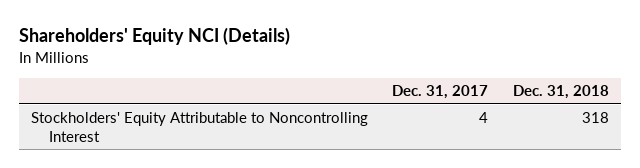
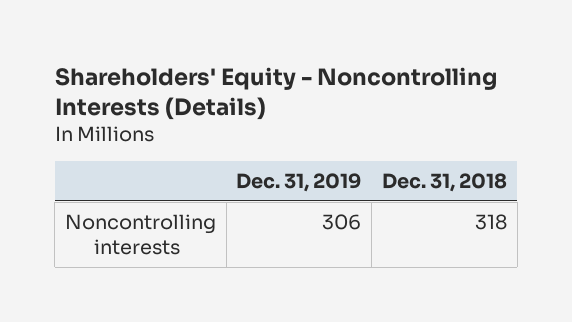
- Shareholders' Equity NCI (Details)
+ Shareholders' Equity - Noncontrolling Interests (Details)
- | Dec. 31, 2017 | Dec. 31, 2018
+ | Dec. 31, 2019 | Dec. 31, 2018
- Stockholders' Equity Attributable to Noncontrolling Interest | 4 | 318
+ Noncontrolling interests | 306 | 318

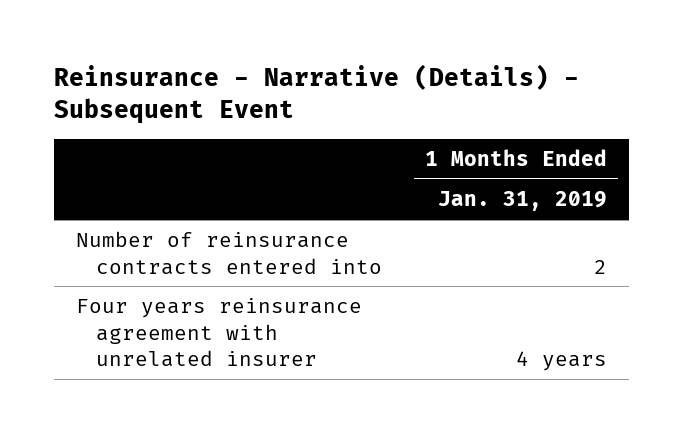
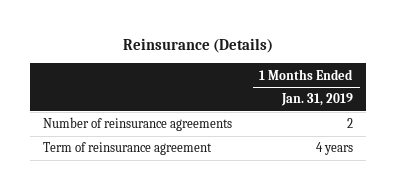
- Reinsurance - Narrative (Details) - Subsequent Event
+ Reinsurance (Details)
- Number of reinsurance contracts entered into | 2
- Four years reinsurance agreement with unrelated insurer | 4 years
+ Number of reinsurance agreements | 2
+ Term of reinsurance agreement | 4 years

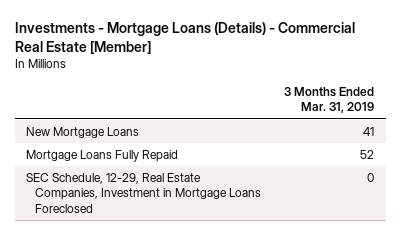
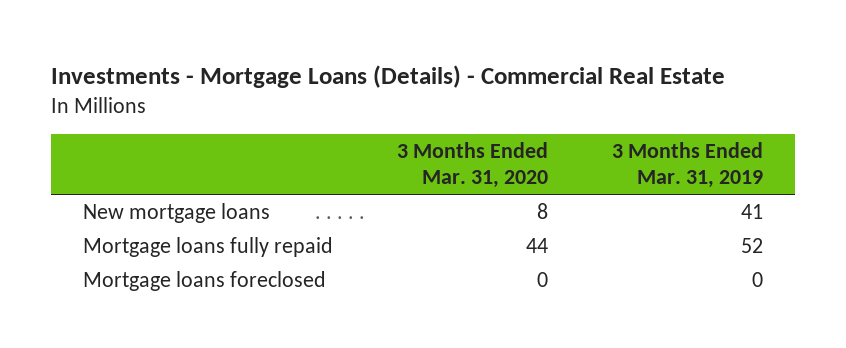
- Investments - Mortgage Loans (Details) - Commercial Real Estate [Member]
+ Investments - Mortgage Loans (Details) - Commercial Real Estate
- | 3 Months Ended Mar. 31, 2019
+ | 3 Months Ended Mar. 31, 2020 | 3 Months Ended Mar. 31, 2019
- New Mortgage Loans | 41
- Mortgage Loans Fully Repaid | 52
- SEC Schedule, 12-29, Real Estate Companies, Investment in Mortgage Loans Foreclosed | 0
+ New mortgage loans | 8 | 41
+ Mortgage loans fully repaid | 44 | 52
+ Mortgage loans foreclosed | 0 | 0

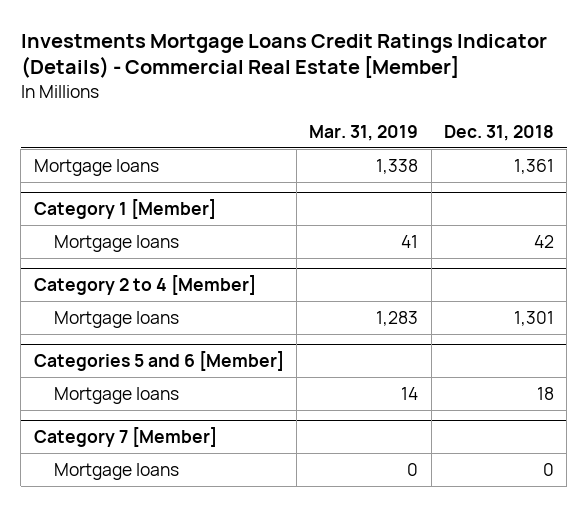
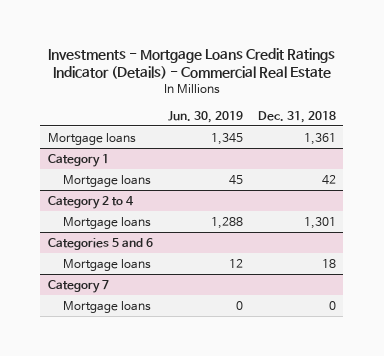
- Investments Mortgage Loans Credit Ratings Indicator (Details) - Commercial Real Estate [Member]
+ Investments - Mortgage Loans Credit Ratings Indicator (Details) - Commercial Real Estate
- | Mar. 31, 2019 | Dec. 31, 2018
+ | Jun. 30, 2019 | Dec. 31, 2018
- Category 1 [Member]
+ Category 1
- Category 2 to 4 [Member]
+ Category 2 to 4
- Categories 5 and 6 [Member]
+ Categories 5 and 6
- Category 7 [Member]
+ Category 7

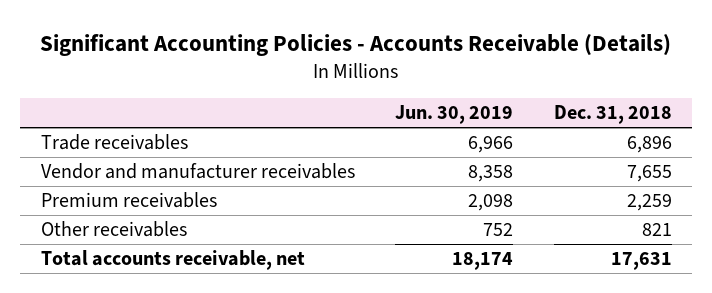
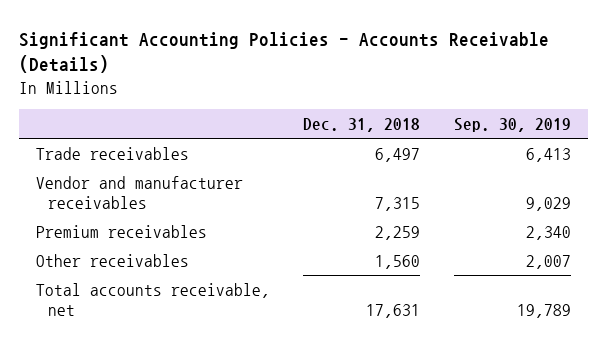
- | Jun. 30, 2019 | Dec. 31, 2018
+ | Dec. 31, 2018 | Sep. 30, 2019
- Trade receivables | 6,966 | 6,896
- Vendor and manufacturer receivables | 8,358 | 7,655
+ Trade receivables | 6,497 | 6,413
+ Vendor and manufacturer receivables | 7,315 | 9,029
- Other receivables | 752 | 821
+ Other receivables | 1,560 | 2,007

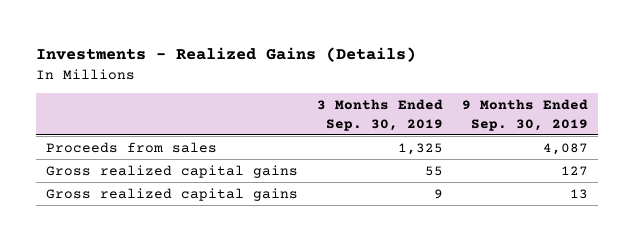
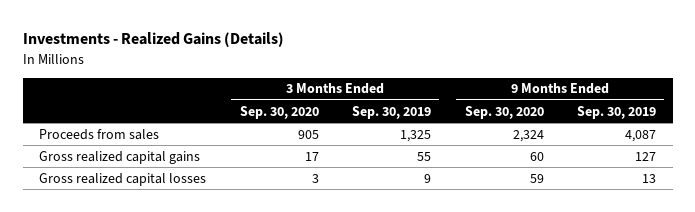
- | 3 Months Ended Sep. 30, 2019 | 9 Months Ended Sep. 30, 2019
+ | 3 Months Ended Sep. 30, 2020 | 3 Months Ended Sep. 30, 2019 | 9 Months Ended Sep. 30, 2020 | 9 Months Ended Sep. 30, 2019
- Gross realized capital gains | 9 | 13
+ Gross realized capital losses | 3 | 9 | 59 | 13

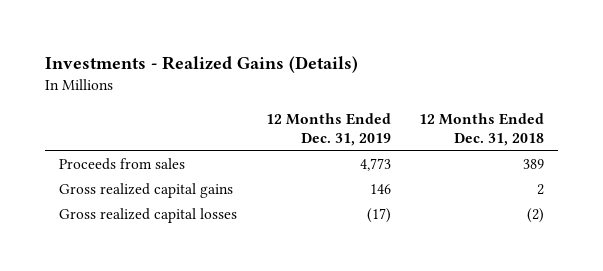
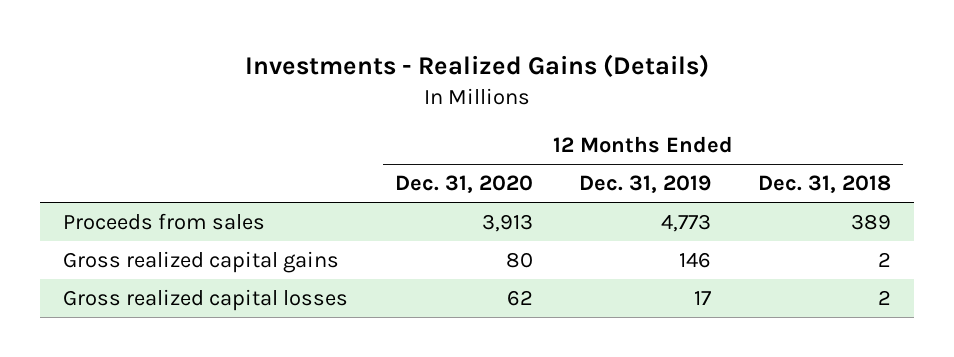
- | 12 Months Ended Dec. 31, 2019 | 12 Months Ended Dec. 31, 2018
+ | 12 Months Ended Dec. 31, 2020 | 12 Months Ended Dec. 31, 2019 | 12 Months Ended Dec. 31, 2018
- Gross realized capital losses | (17) | (2)
+ Gross realized capital losses | 62 | 17 | 2

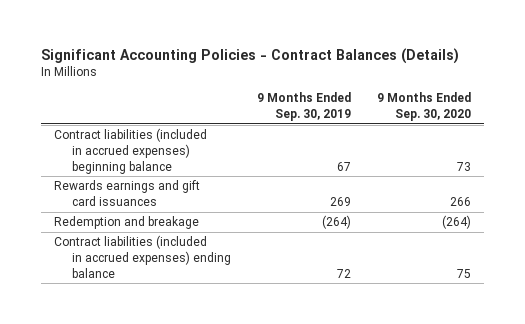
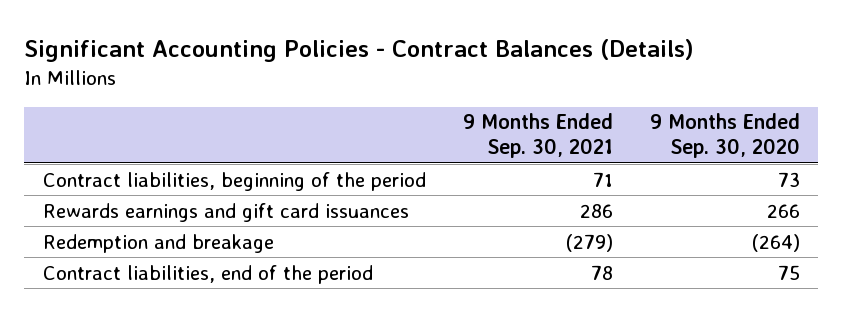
- | 9 Months Ended Sep. 30, 2019 | 9 Months Ended Sep. 30, 2020
+ | 9 Months Ended Sep. 30, 2021 | 9 Months Ended Sep. 30, 2020
- Contract liabilities (included in accrued expenses) beginning balance | 67 | 73
+ Contract liabilities, beginning of the period | 71 | 73
- Contract liabilities (included in accrued expenses) ending balance | 72 | 75
+ Contract liabilities, end of the period | 78 | 75

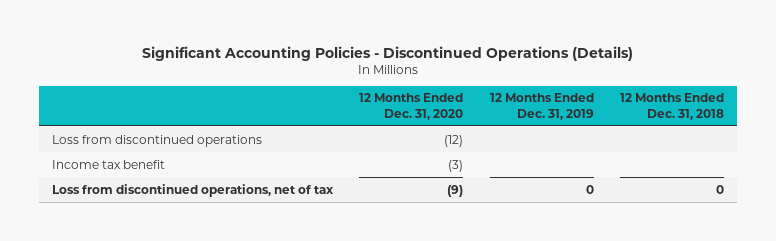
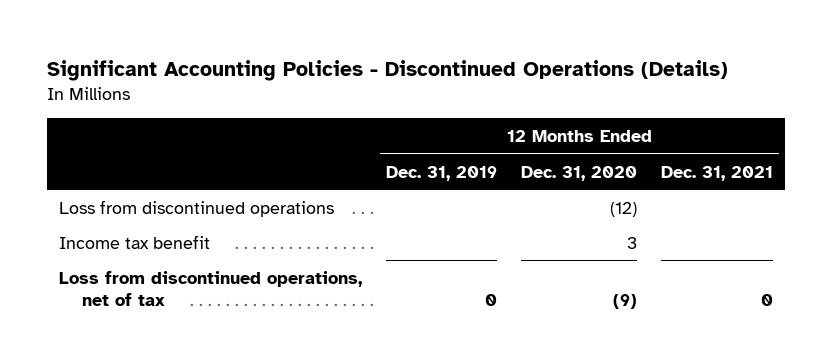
- | 12 Months Ended Dec. 31, 2020 | 12 Months Ended Dec. 31, 2019 | 12 Months Ended Dec. 31, 2018
+ | 12 Months Ended Dec. 31, 2019 | 12 Months Ended Dec. 31, 2020 | 12 Months Ended Dec. 31, 2021
- Income tax benefit | (3) | |
+ Income tax benefit | | 3 |

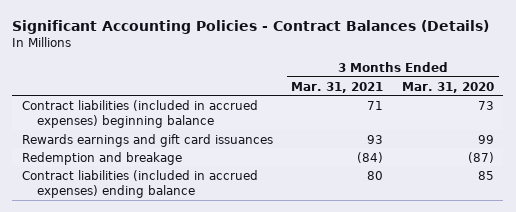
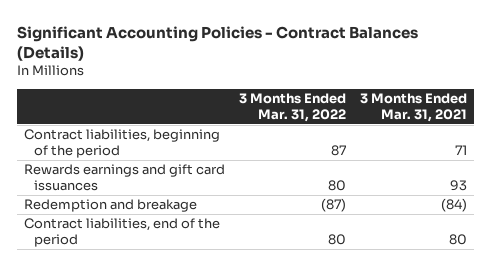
- | 3 Months Ended Mar. 31, 2021 | 3 Months Ended Mar. 31, 2020
+ | 3 Months Ended Mar. 31, 2022 | 3 Months Ended Mar. 31, 2021
- Contract liabilities (included in accrued expenses) beginning balance | 71 | 73
+ Contract liabilities, beginning of the period | 87 | 71
- Contract liabilities (included in accrued expenses) ending balance | 80 | 85
+ Contract liabilities, end of the period | 80 | 80

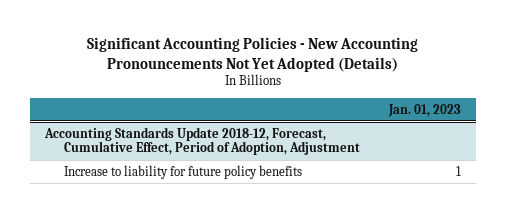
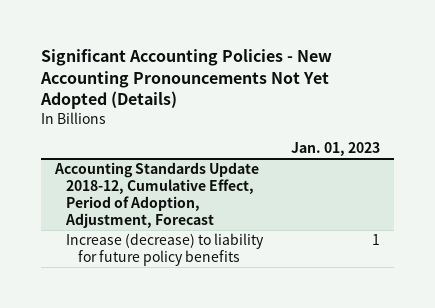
- Accounting Standards Update 2018-12, Forecast, Cumulative Effect, Period of Adoption, Adjustment
- Increase to liability for future policy benefits | 1
+ Accounting Standards Update 2018-12, Cumulative Effect, Period of Adoption, Adjustment, Forecast
+ Increase (decrease) to liability for future policy benefits | 1

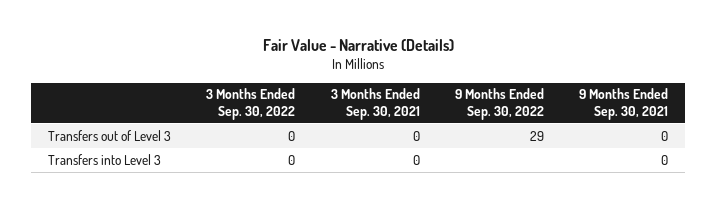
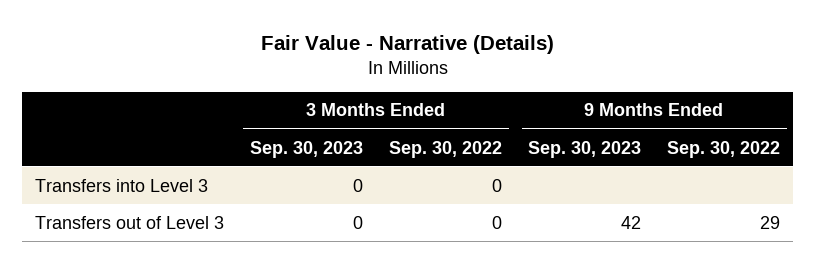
- | 3 Months Ended Sep. 30, 2022 | 3 Months Ended Sep. 30, 2021 | 9 Months Ended Sep. 30, 2022 | 9 Months Ended Sep. 30, 2021
+ | 3 Months Ended Sep. 30, 2023 | 3 Months Ended Sep. 30, 2022 | 9 Months Ended Sep. 30, 2023 | 9 Months Ended Sep. 30, 2022
moved down: Transfers out of Level 3 | 0 | 0 | 42 | 29

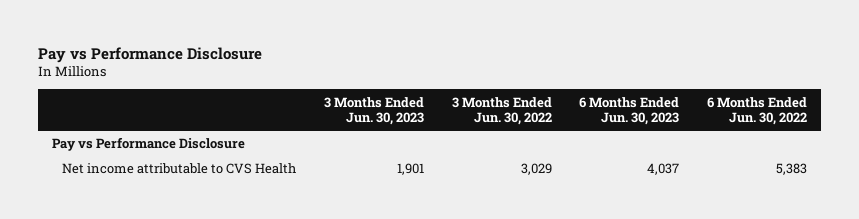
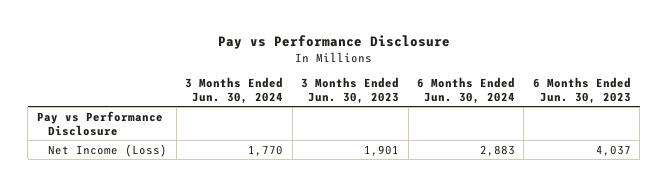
- | 3 Months Ended Jun. 30, 2023 | 3 Months Ended Jun. 30, 2022 | 6 Months Ended Jun. 30, 2023 | 6 Months Ended Jun. 30, 2022
+ | 3 Months Ended Jun. 30, 2024 | 3 Months Ended Jun. 30, 2023 | 6 Months Ended Jun. 30, 2024 | 6 Months Ended Jun. 30, 2023
- Net income attributable to CVS Health | 1,901 | 3,029 | 4,037 | 5,383
+ Net Income (Loss) | 1,770 | 1,901 | 2,883 | 4,037

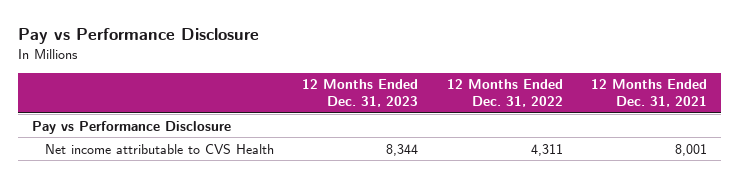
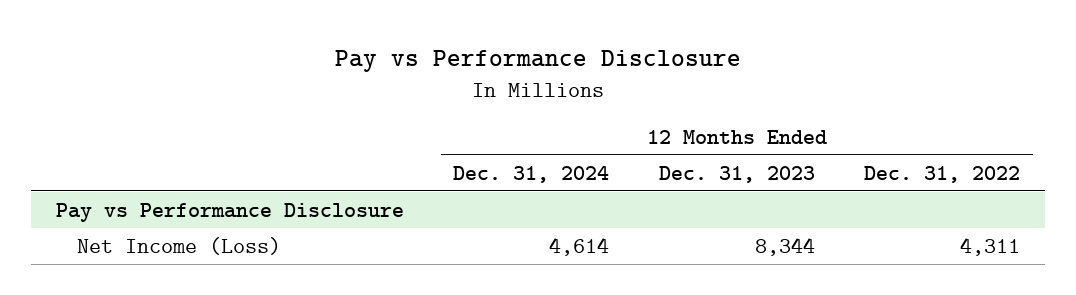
- | 12 Months Ended Dec. 31, 2023 | 12 Months Ended Dec. 31, 2022 | 12 Months Ended Dec. 31, 2021
+ | 12 Months Ended Dec. 31, 2024 | 12 Months Ended Dec. 31, 2023 | 12 Months Ended Dec. 31, 2022
- Net income attributable to CVS Health | 8,344 | 4,311 | 8,001
+ Net Income (Loss) | 4,614 | 8,344 | 4,311

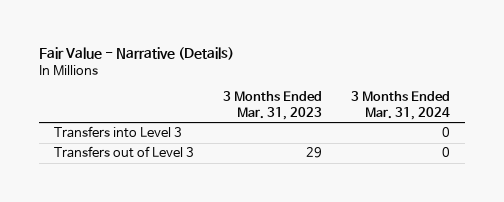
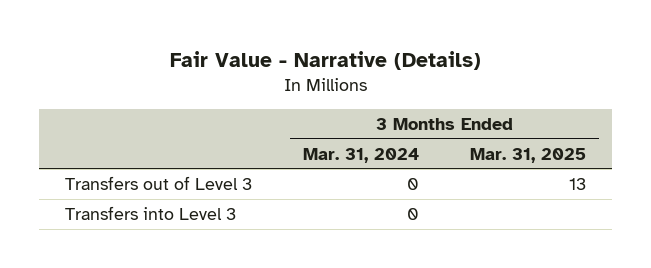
- | 3 Months Ended Mar. 31, 2023 | 3 Months Ended Mar. 31, 2024
+ | 3 Months Ended Mar. 31, 2024 | 3 Months Ended Mar. 31, 2025
moved down: Transfers into Level 3 | 0 |

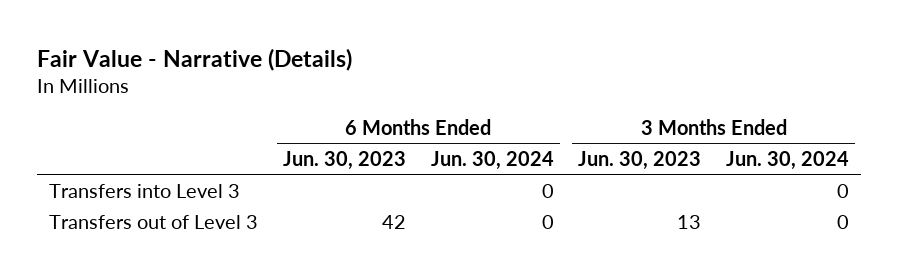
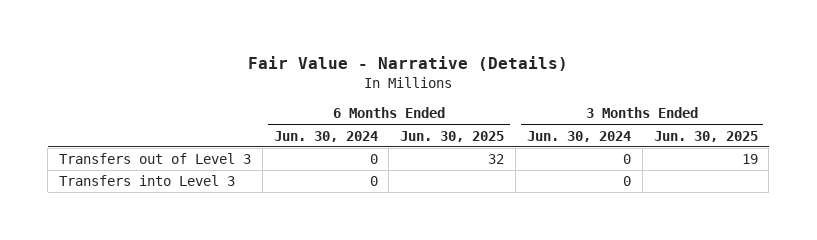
- | 6 Months Ended Jun. 30, 2023 | 6 Months Ended Jun. 30, 2024 | 3 Months Ended Jun. 30, 2023 | 3 Months Ended Jun. 30, 2024
+ | 6 Months Ended Jun. 30, 2024 | 6 Months Ended Jun. 30, 2025 | 3 Months Ended Jun. 30, 2024 | 3 Months Ended Jun. 30, 2025
moved down: Transfers into Level 3 | 0 | | 0 |

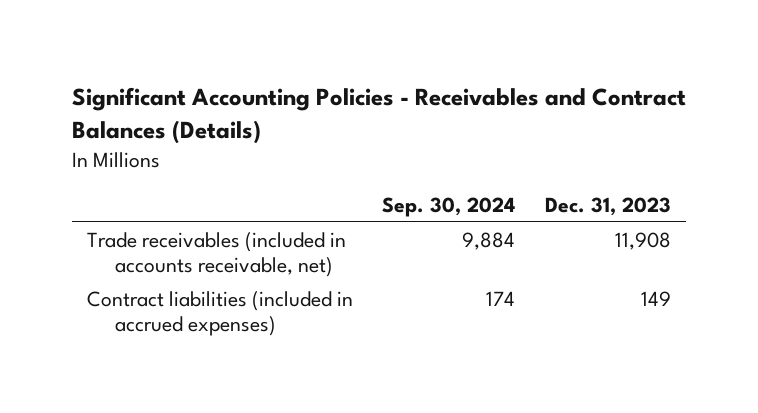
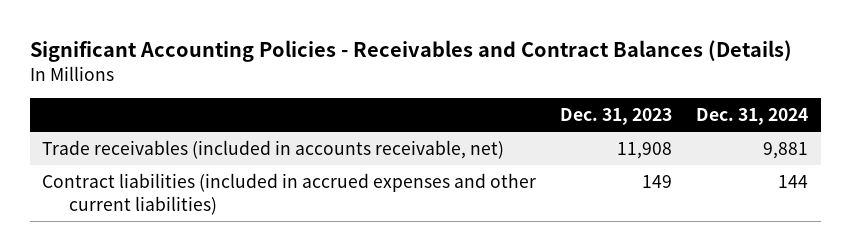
- | Sep. 30, 2024 | Dec. 31, 2023
+ | Dec. 31, 2023 | Dec. 31, 2024
- Contract liabilities (included in accrued expenses) | 174 | 149
+ Contract liabilities (included in accrued expenses and other current liabilities) | 149 | 144

